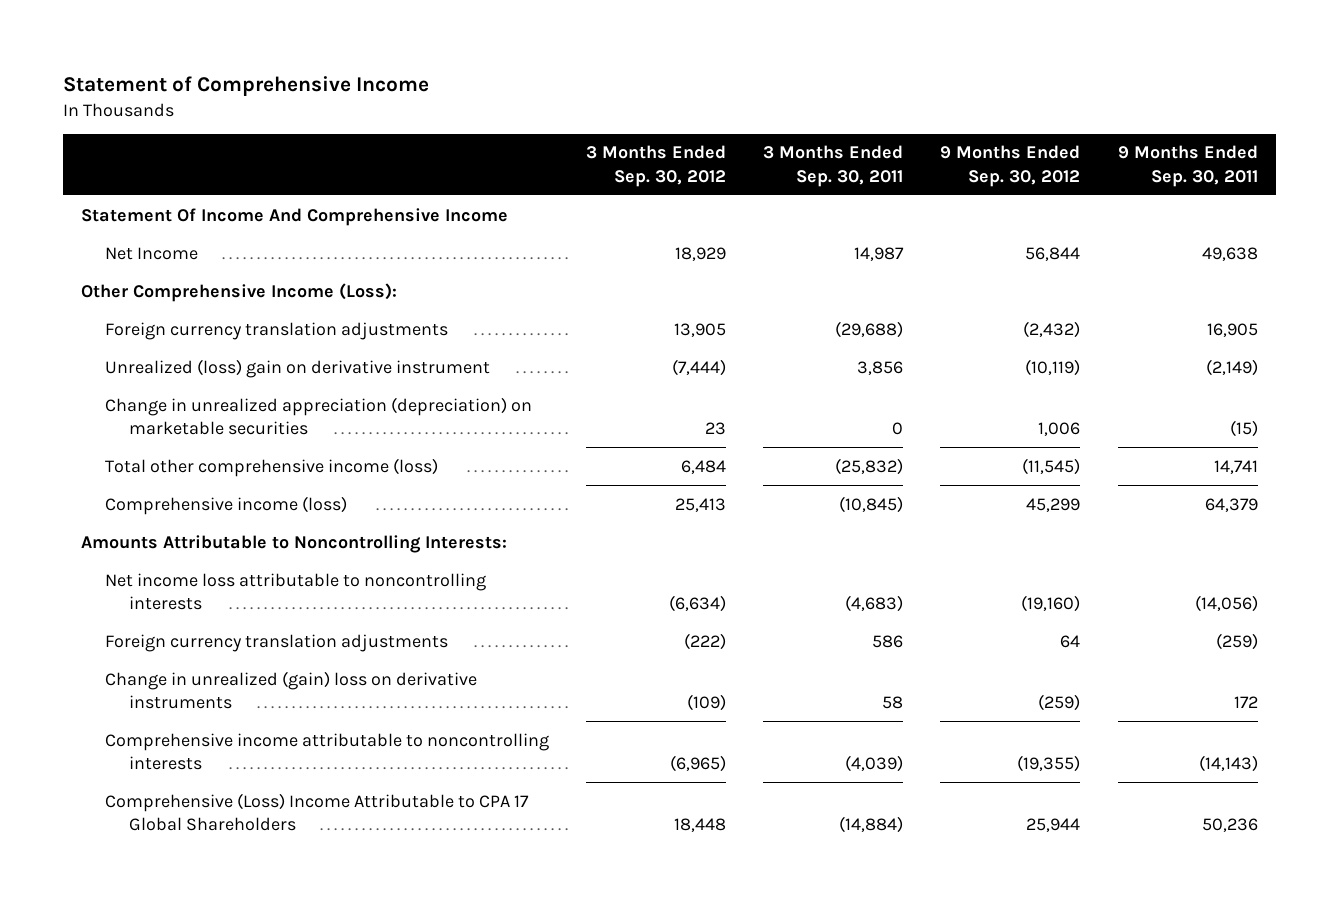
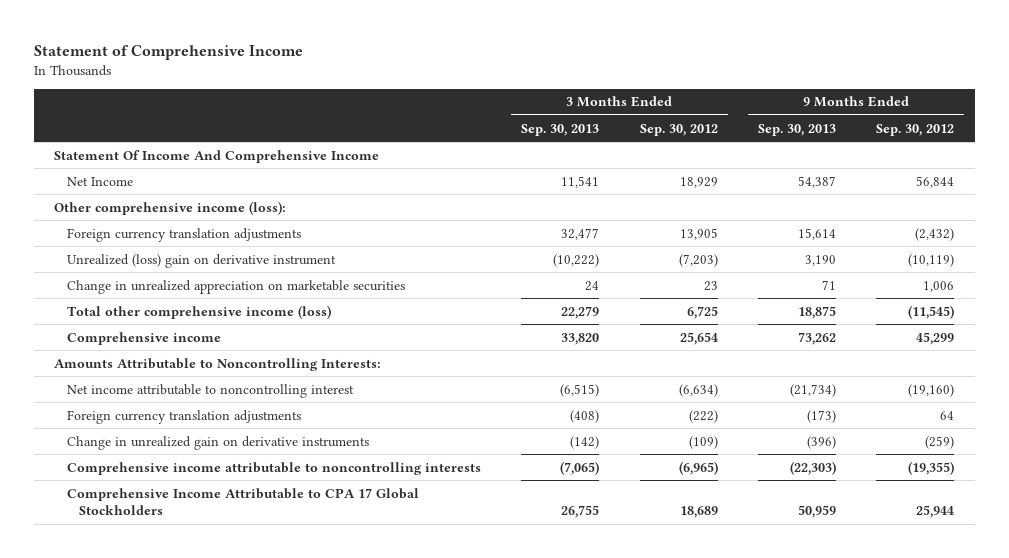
- | 3 Months Ended Sep. 30, 2012 | 3 Months Ended Sep. 30, 2011 | 9 Months Ended Sep. 30, 2012 | 9 Months Ended Sep. 30, 2011
+ | 3 Months Ended Sep. 30, 2013 | 3 Months Ended Sep. 30, 2012 | 9 Months Ended Sep. 30, 2013 | 9 Months Ended Sep. 30, 2012
- Other Comprehensive Income (Loss):
+ Other comprehensive income (loss):
- Unrealized (loss) gain on derivative instrument | (7,444) | 3,856 | (10,119) | (2,149)
- Change in unrealized appreciation (depreciation) on marketable securities | 23 | 0 | 1,006 | (15)
- Total other comprehensive income (loss) | 6,484 | (25,832) | (11,545) | 14,741
- Comprehensive income (loss) | 25,413 | (10,845) | 45,299 | 64,379
+ Unrealized (loss) gain on derivative instrument | (10,222) | (7,203) | 3,190 | (10,119)
+ Change in unrealized appreciation on marketable securities | 24 | 23 | 71 | 1,006
+ Total other comprehensive income (loss) | 22,279 | 6,725 | 18,875 | (11,545)
+ Comprehensive income | 33,820 | 25,654 | 73,262 | 45,299
- Net income loss attributable to noncontrolling interests | (6,634) | (4,683) | (19,160) | (14,056)
+ Net income attributable to noncontrolling interest | (6,515) | (6,634) | (21,734) | (19,160)
- Change in unrealized (gain) loss on derivative instruments | (109) | 58 | (259) | 172
+ Change in unrealized gain on derivative instruments | (142) | (109) | (396) | (259)
- Comprehensive (Loss) Income Attributable to CPA 17 Global Shareholders | 18,448 | (14,884) | 25,944 | 50,236
+ Comprehensive Income Attributable to CPA 17 Global Stockholders | 26,755 | 18,689 | 50,959 | 25,944

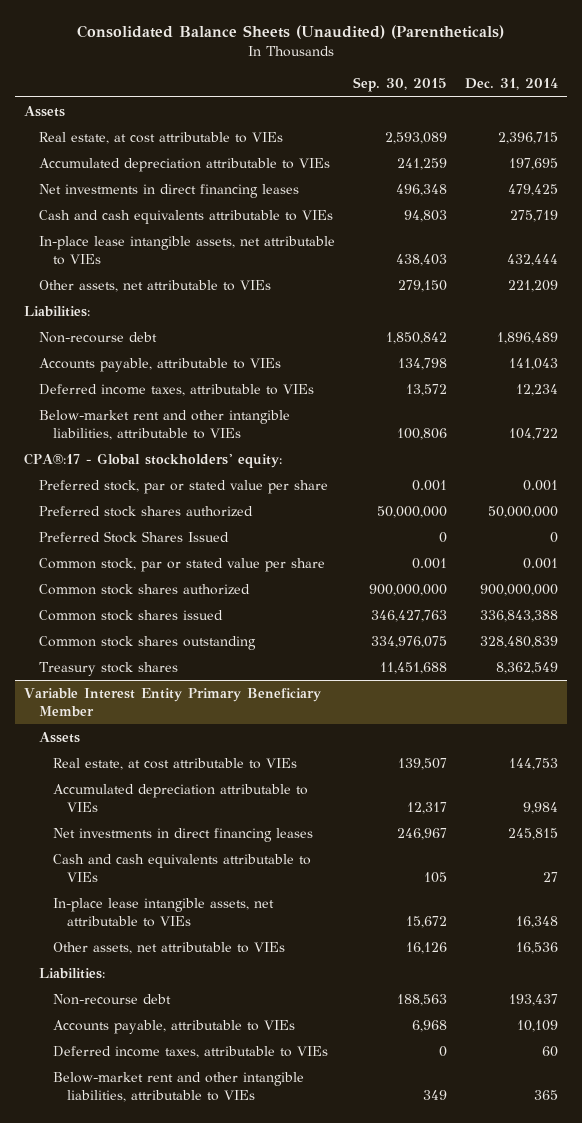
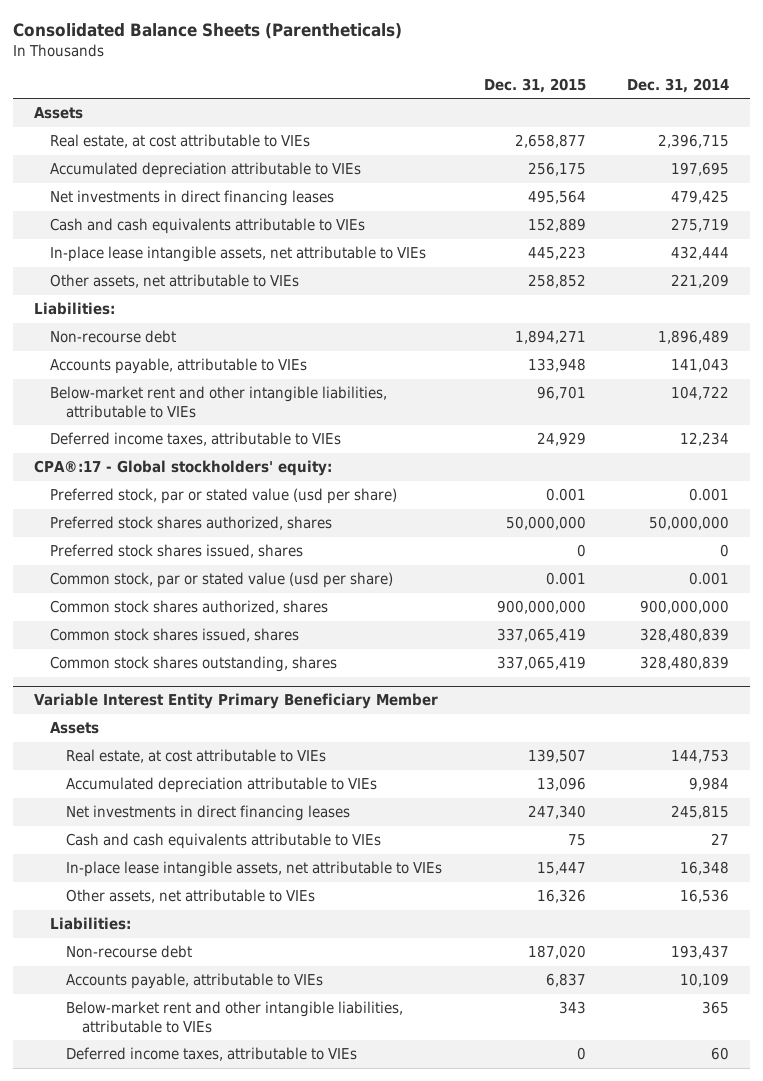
- Consolidated Balance Sheets (Unaudited) (Parentheticals)
+ Consolidated Balance Sheets (Parentheticals)
- | Sep. 30, 2015 | Dec. 31, 2014
+ | Dec. 31, 2015 | Dec. 31, 2014
moved down: Deferred income taxes, attributable to VIEs | 24,929 | 12,234
- Preferred stock, par or stated value per share | 0.001 | 0.001
- Preferred stock shares authorized | 50,000,000 | 50,000,000
- Preferred Stock Shares Issued | 0 | 0
- Common stock, par or stated value per share | 0.001 | 0.001
- Common stock shares authorized | 900,000,000 | 900,000,000
- Common stock shares issued | 346,427,763 | 336,843,388
- Common stock shares outstanding | 334,976,075 | 328,480,839
- Treasury stock shares | 11,451,688 | 8,362,549
+ Preferred stock, par or stated value (usd per share) | 0.001 | 0.001
+ Preferred stock shares authorized, shares | 50,000,000 | 50,000,000
+ Preferred stock shares issued, shares | 0 | 0
+ Common stock, par or stated value (usd per share) | 0.001 | 0.001
+ Common stock shares authorized, shares | 900,000,000 | 900,000,000
+ Common stock shares issued, shares | 337,065,419 | 328,480,839
+ Common stock shares outstanding, shares | 337,065,419 | 328,480,839
@ Variable Interest Entity Primary Beneficiary Member
moved down: Deferred income taxes, attributable to VIEs | 0 | 60

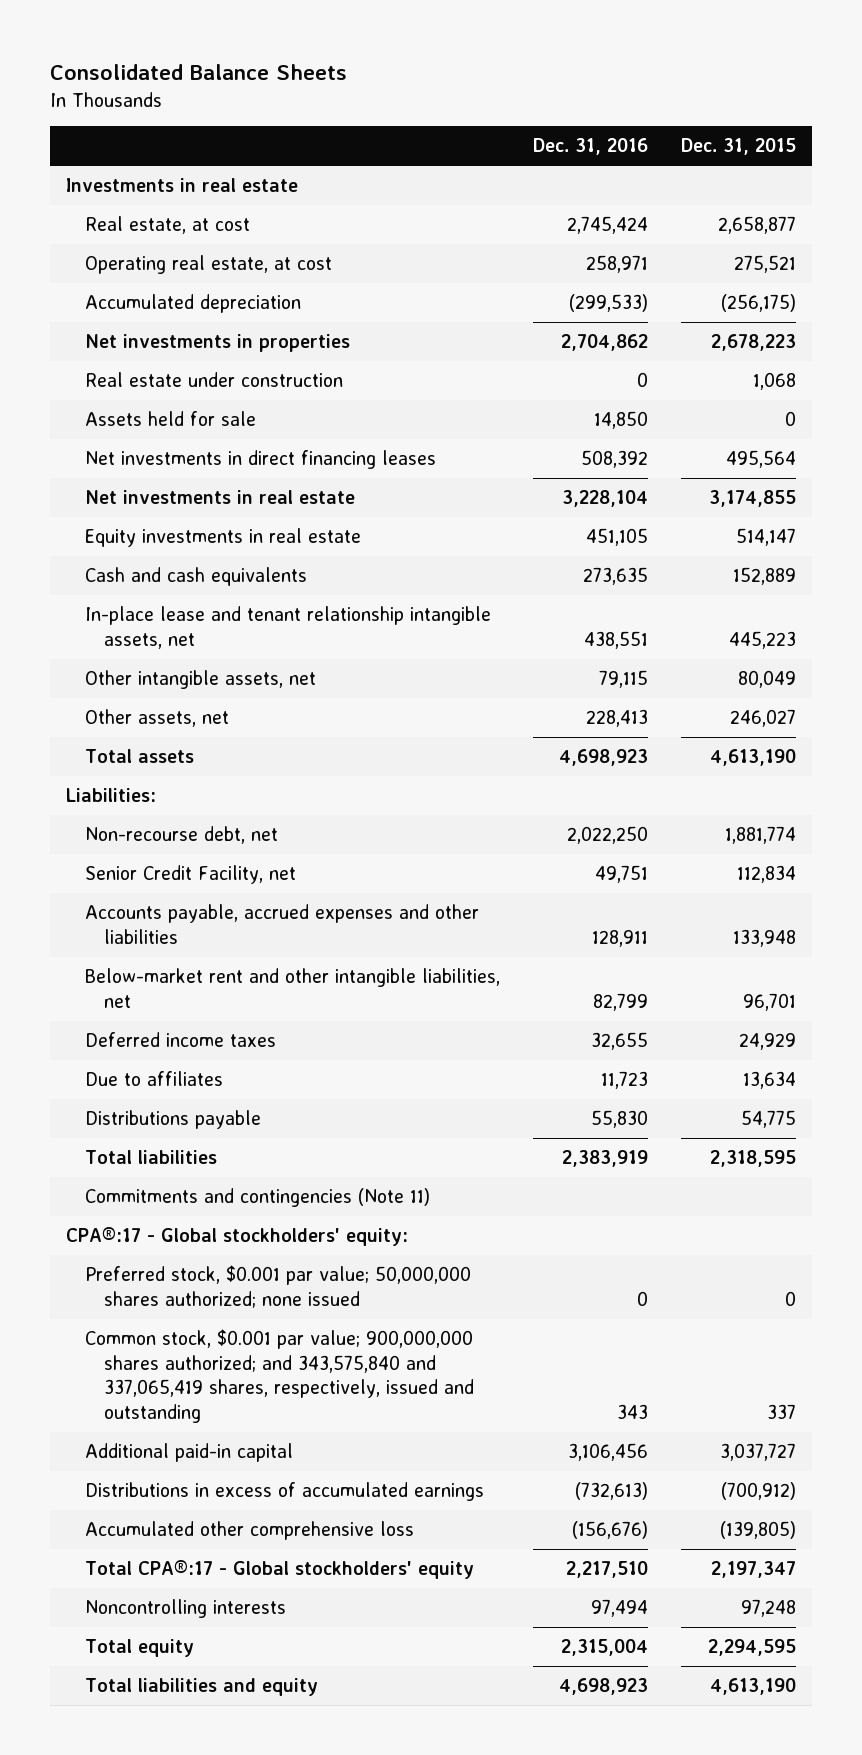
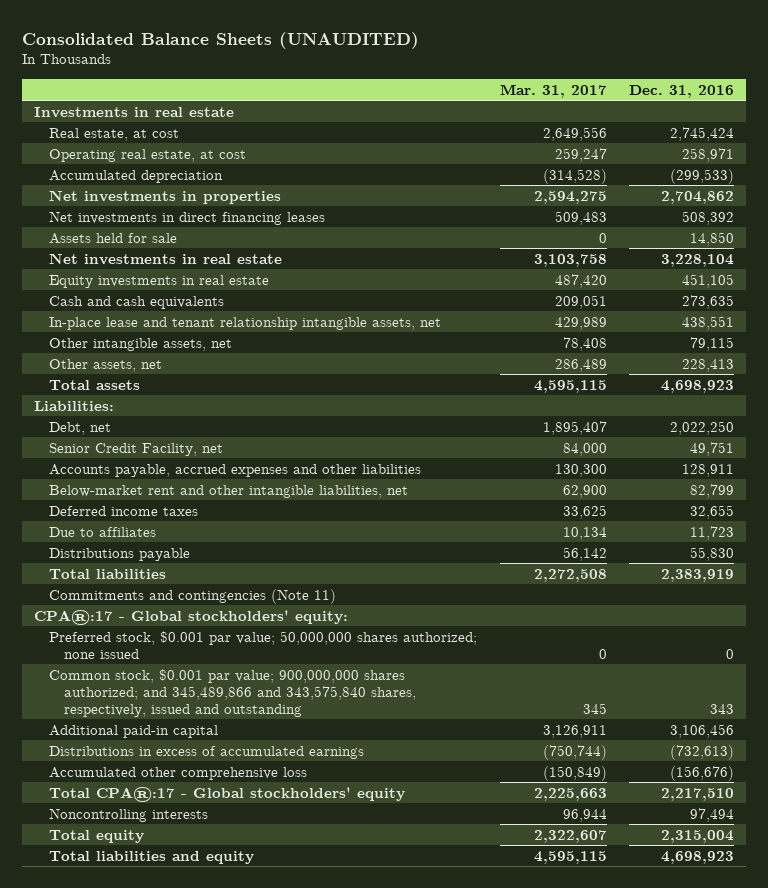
- Consolidated Balance Sheets
+ Consolidated Balance Sheets (UNAUDITED)
- | Dec. 31, 2016 | Dec. 31, 2015
+ | Mar. 31, 2017 | Dec. 31, 2016
- Real estate under construction | 0 | 1,068
moved down: Assets held for sale | 0 | 14,850
- Non-recourse debt, net | 2,022,250 | 1,881,774
+ Debt, net | 1,895,407 | 2,022,250
- Common stock, $0.001 par value; 900,000,000 shares authorized; and 343,575,840 and 337,065,419 shares, respectively, issued and outstanding | 343 | 337
+ Common stock, $0.001 par value; 900,000,000 shares authorized; and 345,489,866 and 343,575,840 shares, respectively, issued and outstanding | 345 | 343

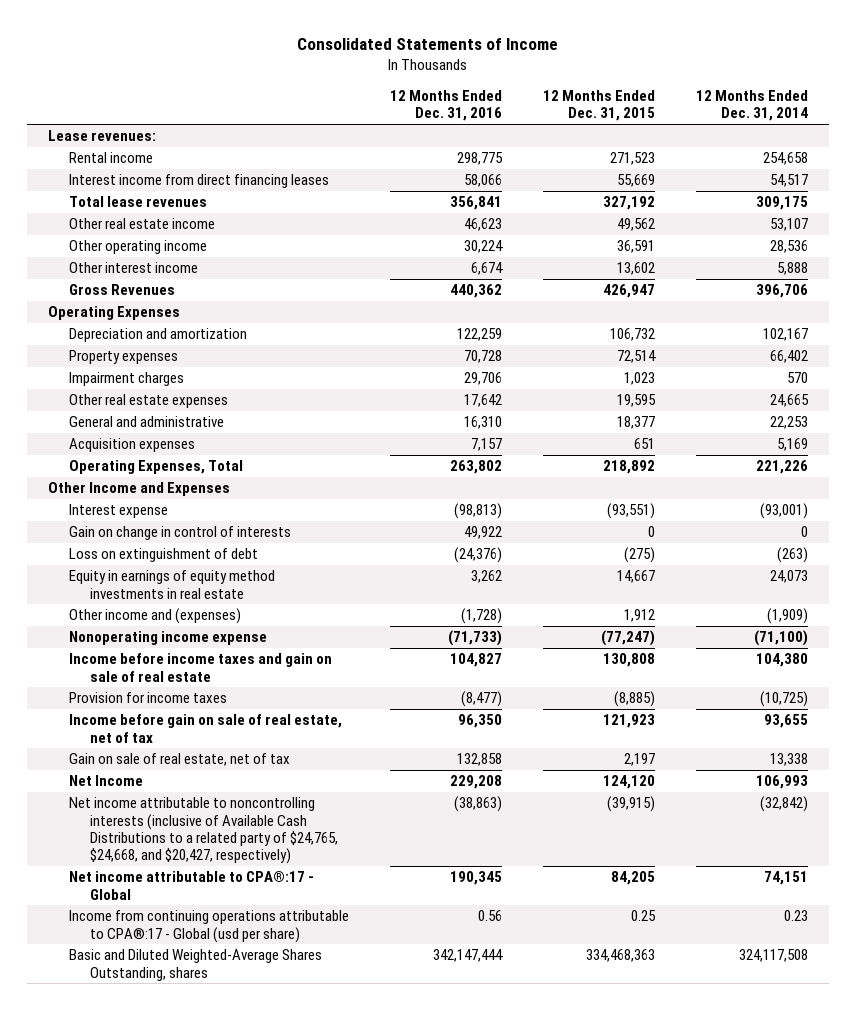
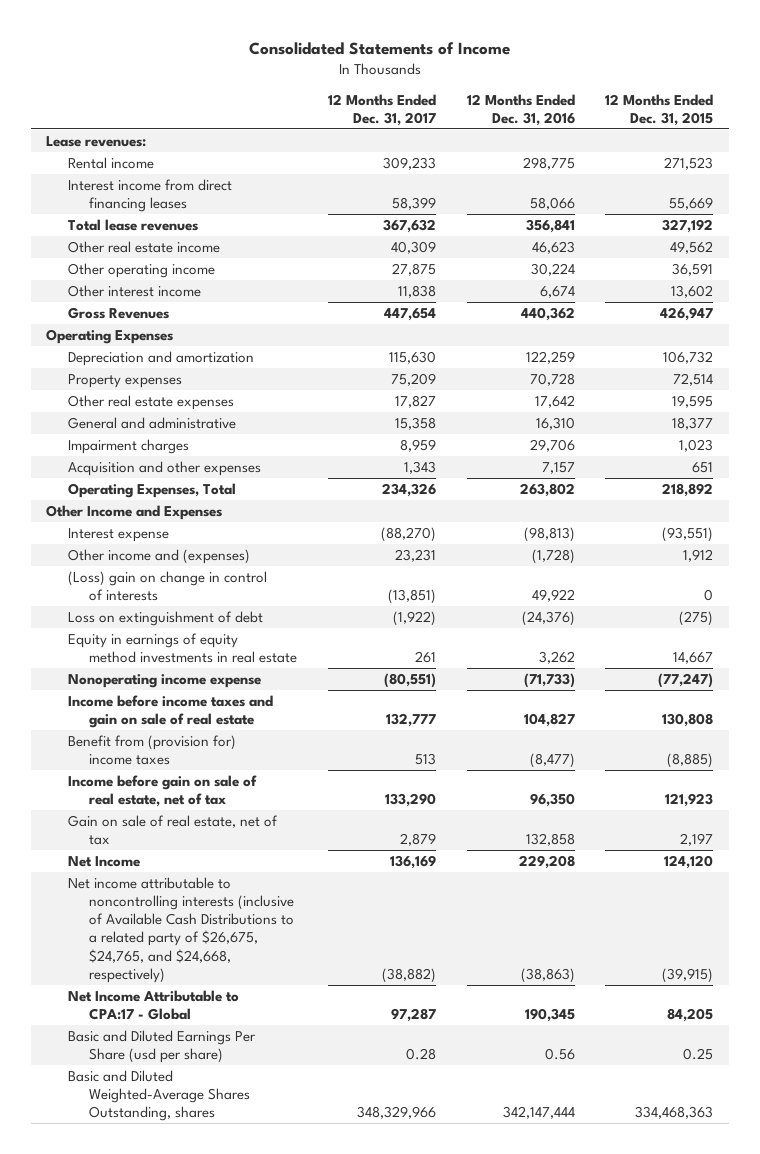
- | 12 Months Ended Dec. 31, 2016 | 12 Months Ended Dec. 31, 2015 | 12 Months Ended Dec. 31, 2014
+ | 12 Months Ended Dec. 31, 2017 | 12 Months Ended Dec. 31, 2016 | 12 Months Ended Dec. 31, 2015
- Acquisition expenses | 7,157 | 651 | 5,169
moved down: Impairment charges | 8,959 | 29,706 | 1,023
+ Acquisition and other expenses | 1,343 | 7,157 | 651
- Gain on change in control of interests | 49,922 | 0 | 0
moved up: Other income and (expenses) | 23,231 | (1,728) | 1,912
+ (Loss) gain on change in control of interests | (13,851) | 49,922 | 0
- Provision for income taxes | (8,477) | (8,885) | (10,725)
+ Benefit from (provision for) income taxes | 513 | (8,477) | (8,885)
- Net income attributable to noncontrolling interests (inclusive of Available Cash Distributions to a related party of $24,765, $24,668, and $20,427, respectively) | (38,863) | (39,915) | (32,842)
- Net income attributable to CPA®:17 - Global | 190,345 | 84,205 | 74,151
- Income from continuing operations attributable to CPA®:17 - Global (usd per share) | 0.56 | 0.25 | 0.23
+ Net income attributable to noncontrolling interests (inclusive of Available Cash Distributions to a related party of $26,675, $24,765, and $24,668, respectively) | (38,882) | (38,863) | (39,915)
+ Net Income Attributable to CPA:17 - Global | 97,287 | 190,345 | 84,205
+ Basic and Diluted Earnings Per Share (usd per share) | 0.28 | 0.56 | 0.25

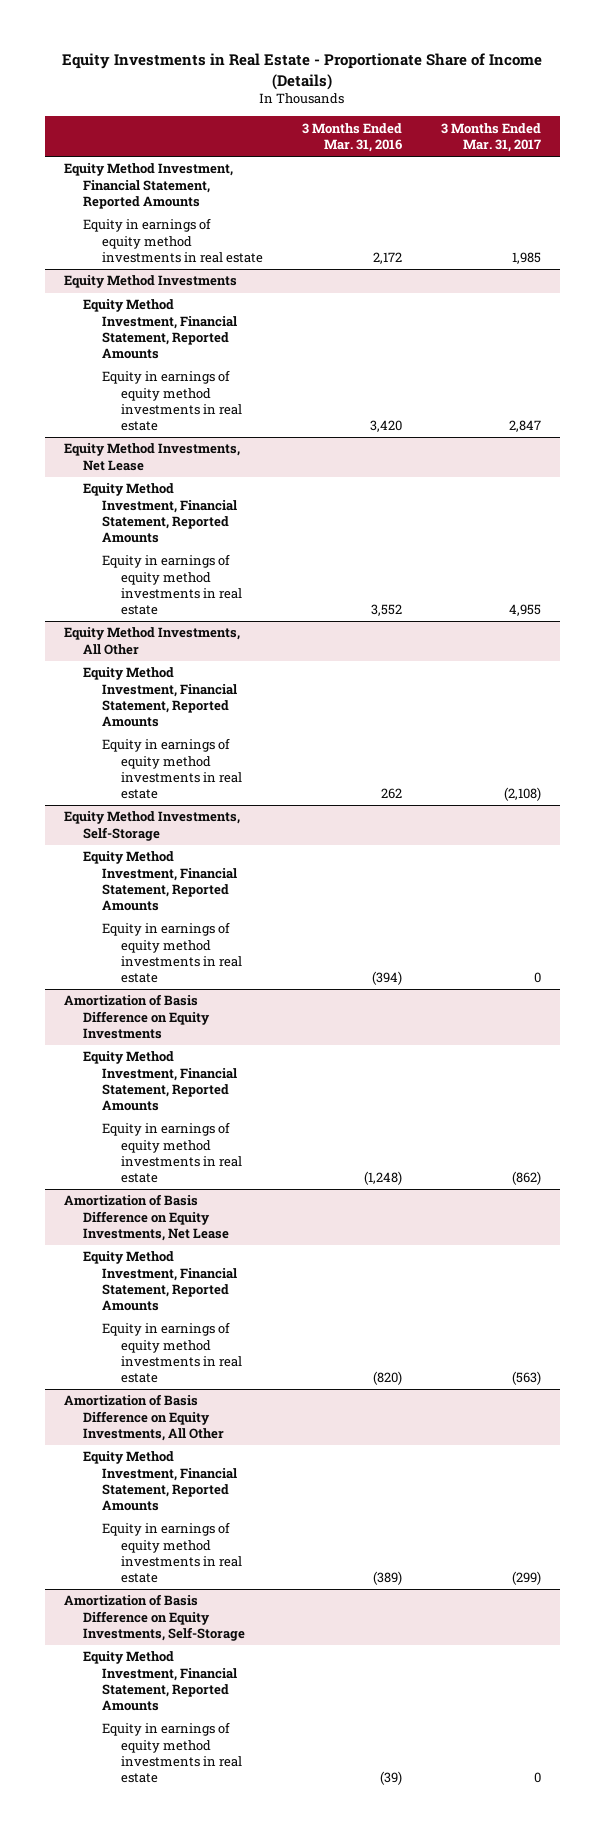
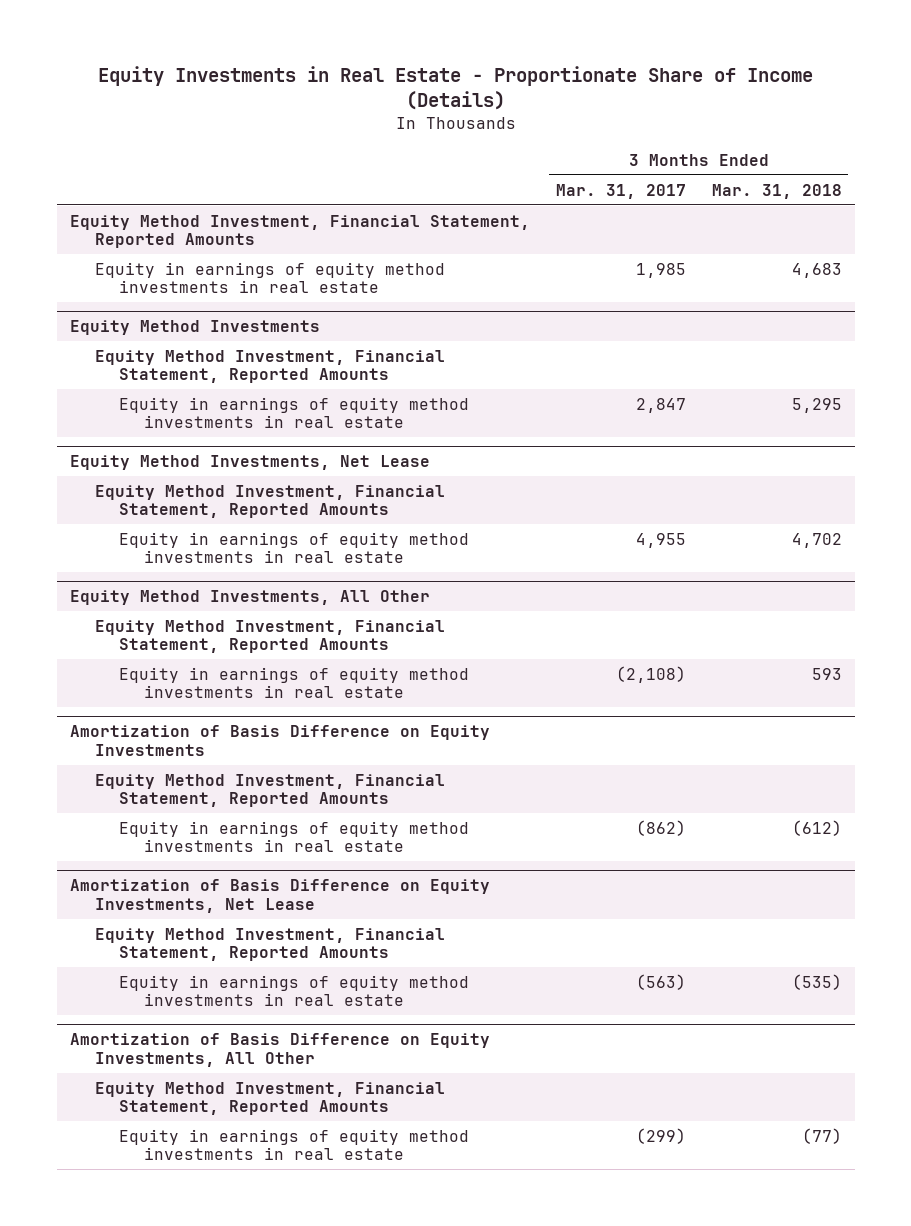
- | 3 Months Ended Mar. 31, 2016 | 3 Months Ended Mar. 31, 2017
+ | 3 Months Ended Mar. 31, 2017 | 3 Months Ended Mar. 31, 2018
- Equity Method Investments, Self-Storage
- Equity Method Investment, Financial Statement, Reported Amounts
- Equity in earnings of equity method investments in real estate | (394) | 0
- Amortization of Basis Difference on Equity Investments, Self-Storage
- Equity Method Investment, Financial Statement, Reported Amounts
- Equity in earnings of equity method investments in real estate | (39) | 0

